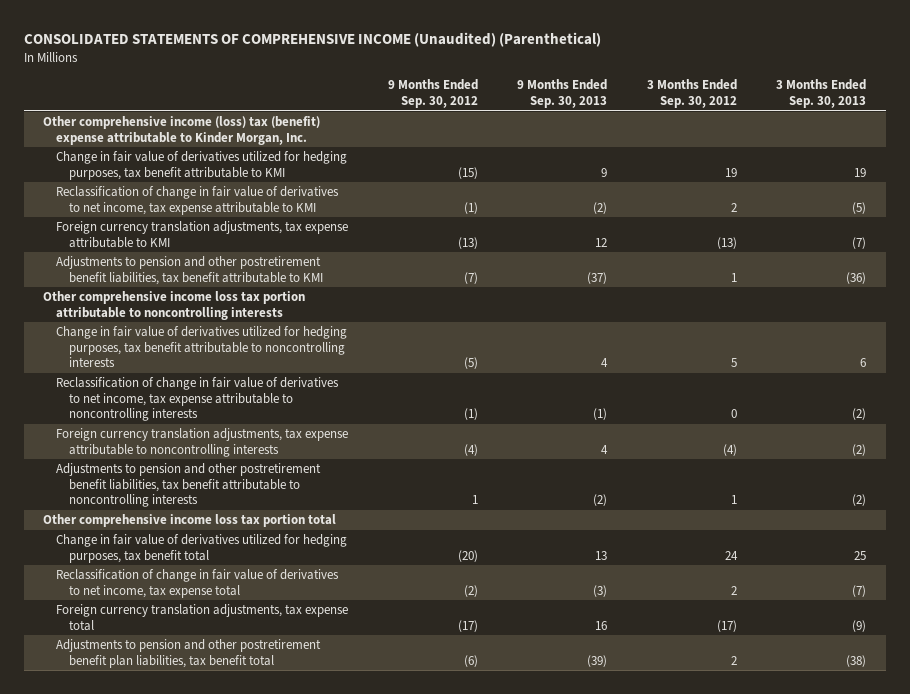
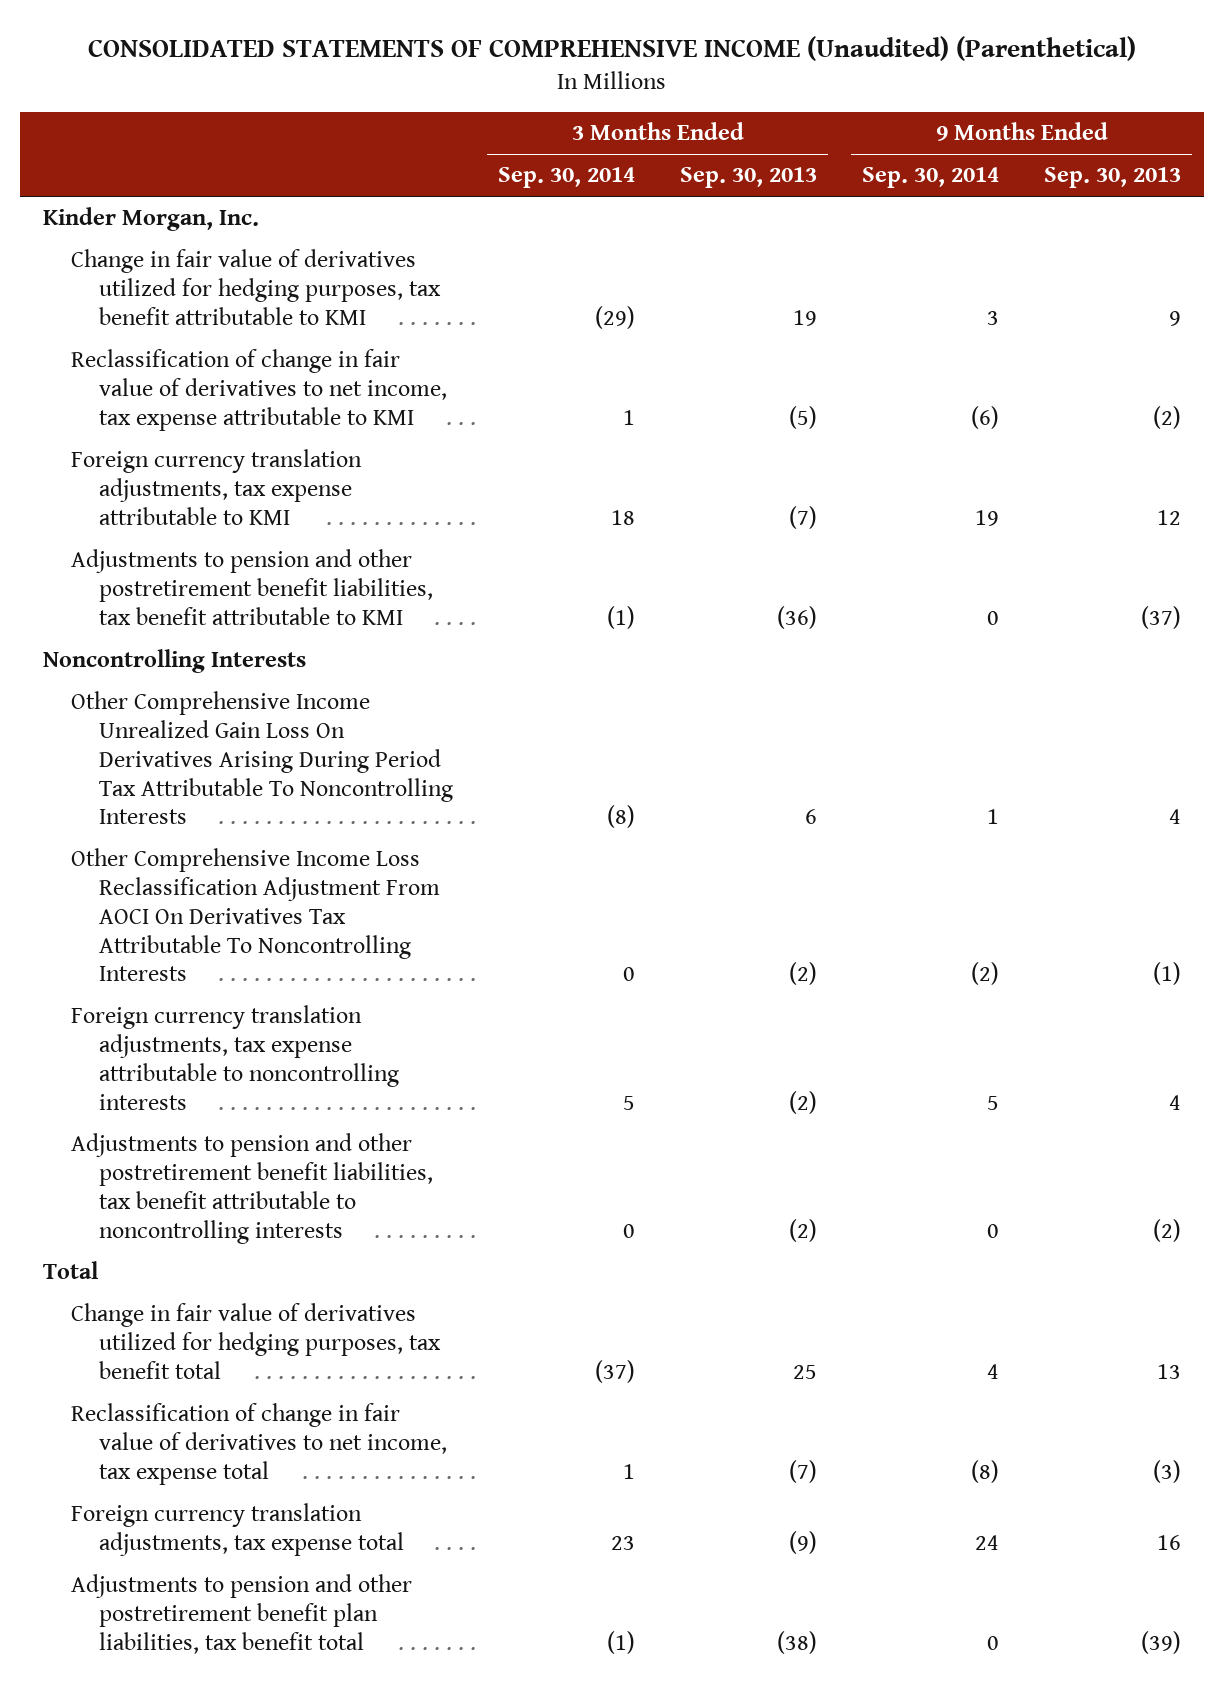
- | 9 Months Ended Sep. 30, 2012 | 9 Months Ended Sep. 30, 2013 | 3 Months Ended Sep. 30, 2012 | 3 Months Ended Sep. 30, 2013
+ | 3 Months Ended Sep. 30, 2014 | 3 Months Ended Sep. 30, 2013 | 9 Months Ended Sep. 30, 2014 | 9 Months Ended Sep. 30, 2013
- Other comprehensive income (loss) tax (benefit) expense attributable to Kinder Morgan, Inc.
+ Kinder Morgan, Inc.
- Other comprehensive income loss tax portion attributable to noncontrolling interests
- Change in fair value of derivatives utilized for hedging purposes, tax benefit attributable to noncontrolling interests | (5) | 4 | 5 | 6
- Reclassification of change in fair value of derivatives to net income, tax expense attributable to noncontrolling interests | (1) | (1) | 0 | (2)
+ Noncontrolling Interests
+ Other Comprehensive Income Unrealized Gain Loss On Derivatives Arising During Period Tax Attributable To Noncontrolling Interests | (8) | 6 | 1 | 4
+ Other Comprehensive Income Loss Reclassification Adjustment From AOCI On Derivatives Tax Attributable To Noncontrolling Interests | 0 | (2) | (2) | (1)
- Other comprehensive income loss tax portion total
+ Total

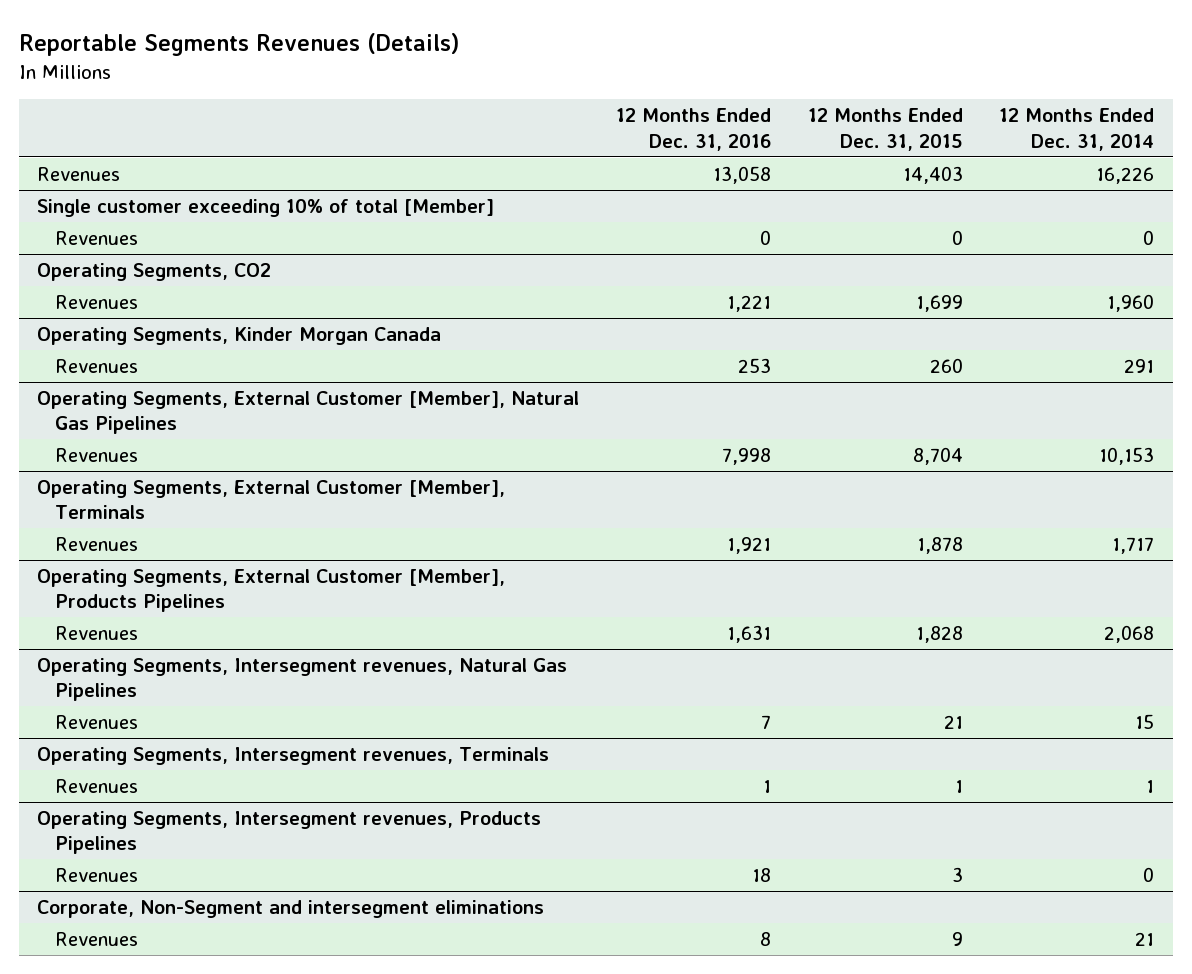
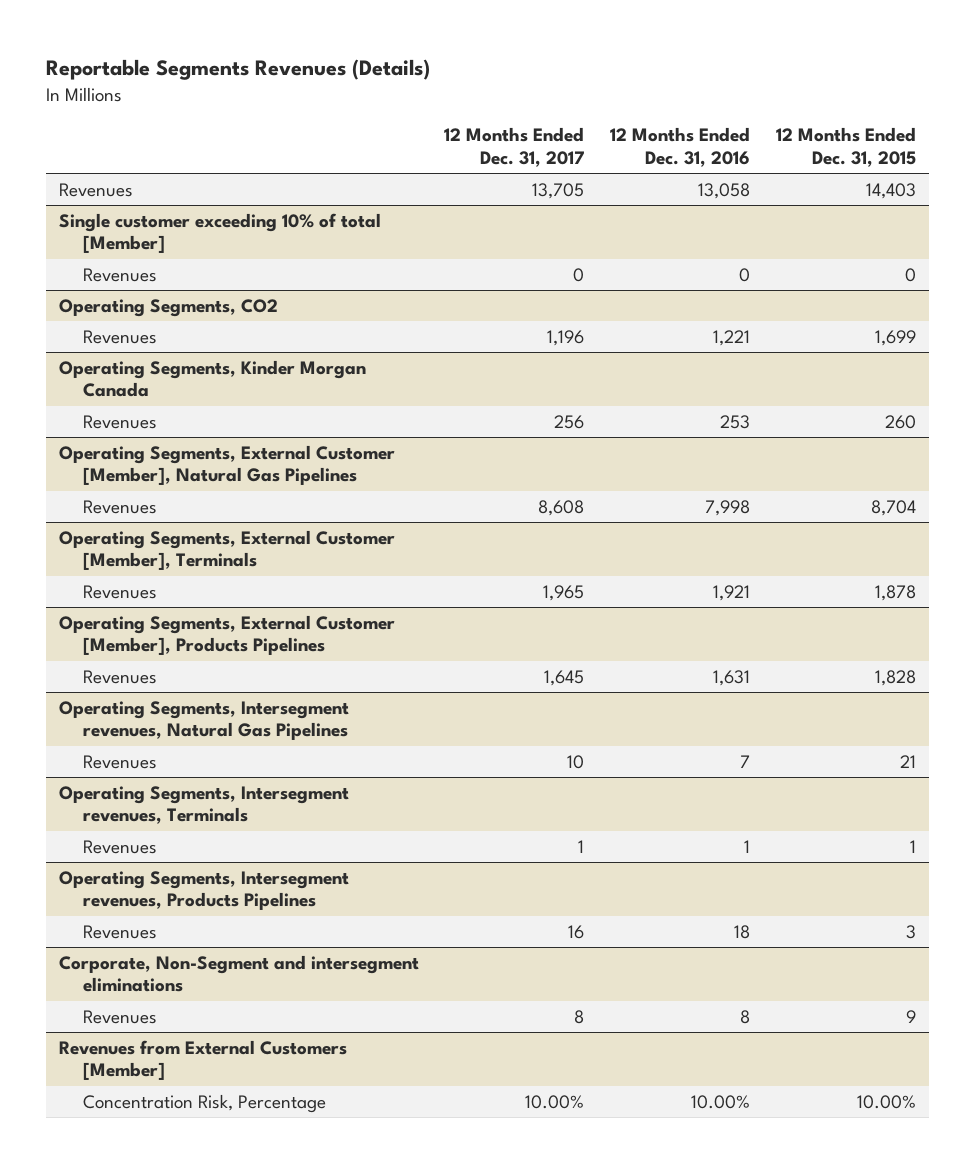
- | 12 Months Ended Dec. 31, 2016 | 12 Months Ended Dec. 31, 2015 | 12 Months Ended Dec. 31, 2014
+ | 12 Months Ended Dec. 31, 2017 | 12 Months Ended Dec. 31, 2016 | 12 Months Ended Dec. 31, 2015
+ Revenues from External Customers [Member]
+ Concentration Risk, Percentage | 10.00% | 10.00% | 10.00%

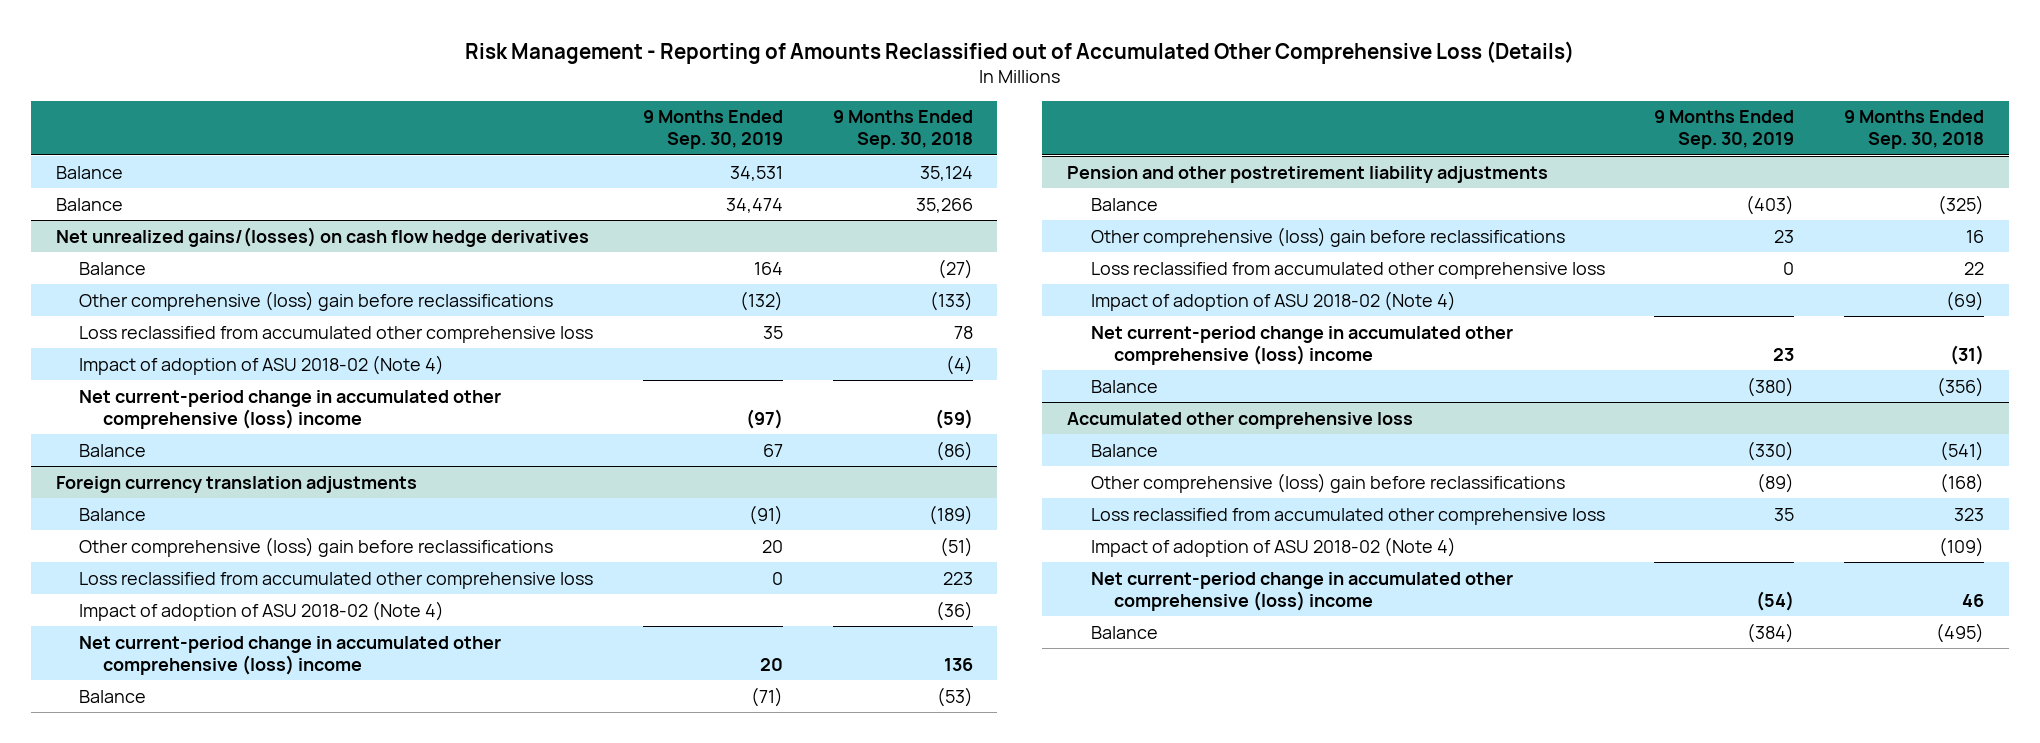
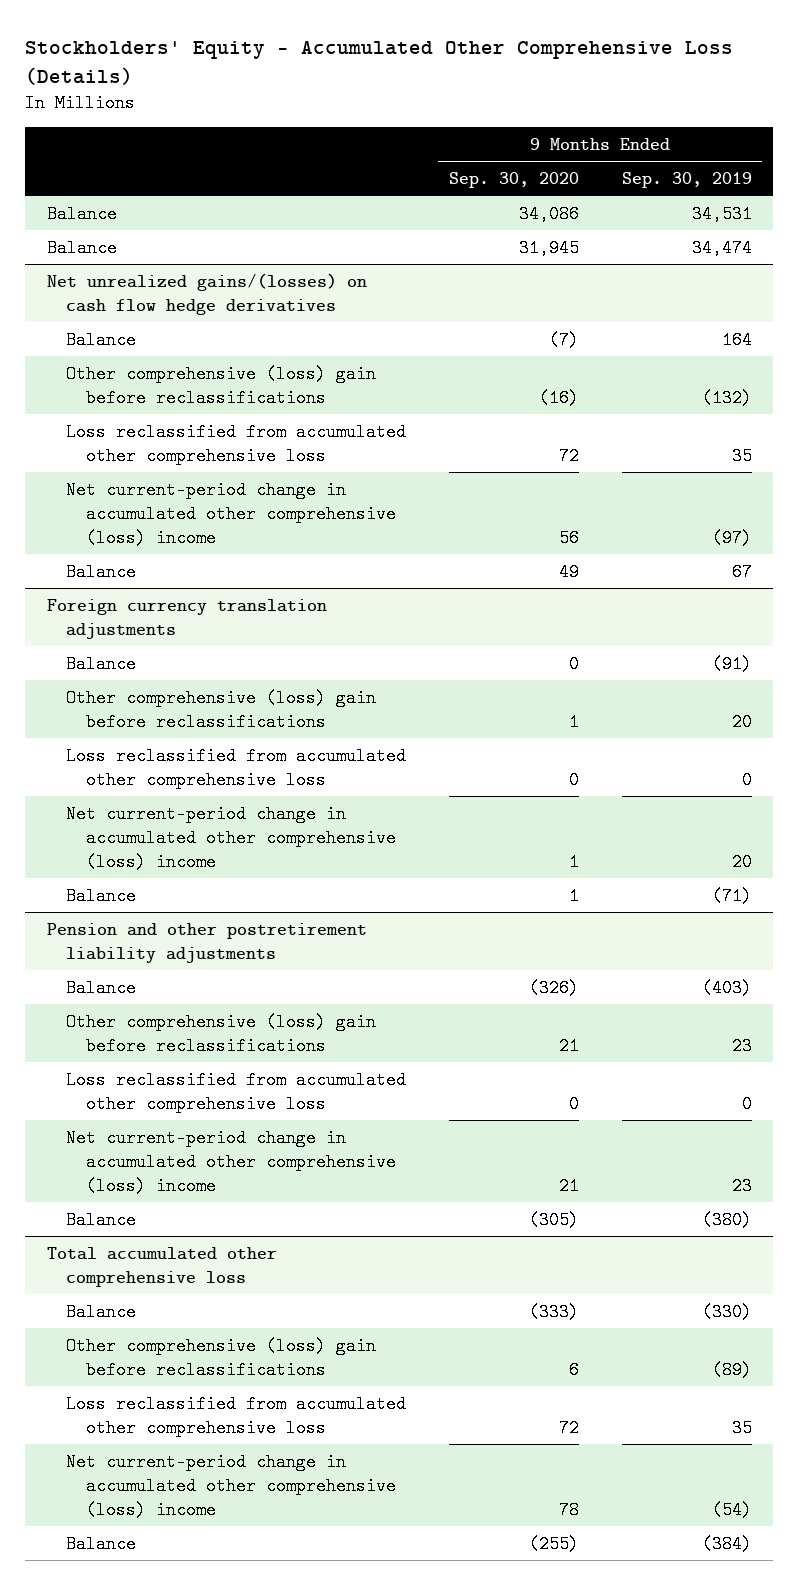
- Risk Management - Reporting of Amounts Reclassified out of Accumulated Other Comprehensive Loss (Details)
+ Stockholders' Equity - Accumulated Other Comprehensive Loss (Details)
- | 9 Months Ended Sep. 30, 2019 | 9 Months Ended Sep. 30, 2018
+ | 9 Months Ended Sep. 30, 2020 | 9 Months Ended Sep. 30, 2019
@ Net unrealized gains/(losses) on cash flow hedge derivatives
- Impact of adoption of ASU 2018-02 (Note 4) | | (4)
@ Foreign currency translation adjustments
- Impact of adoption of ASU 2018-02 (Note 4) | | (36)
@ Pension and other postretirement liability adjustments
- Impact of adoption of ASU 2018-02 (Note 4) | | (69)
- Accumulated other comprehensive loss
+ Total accumulated other comprehensive loss
- Impact of adoption of ASU 2018-02 (Note 4) | | (109)

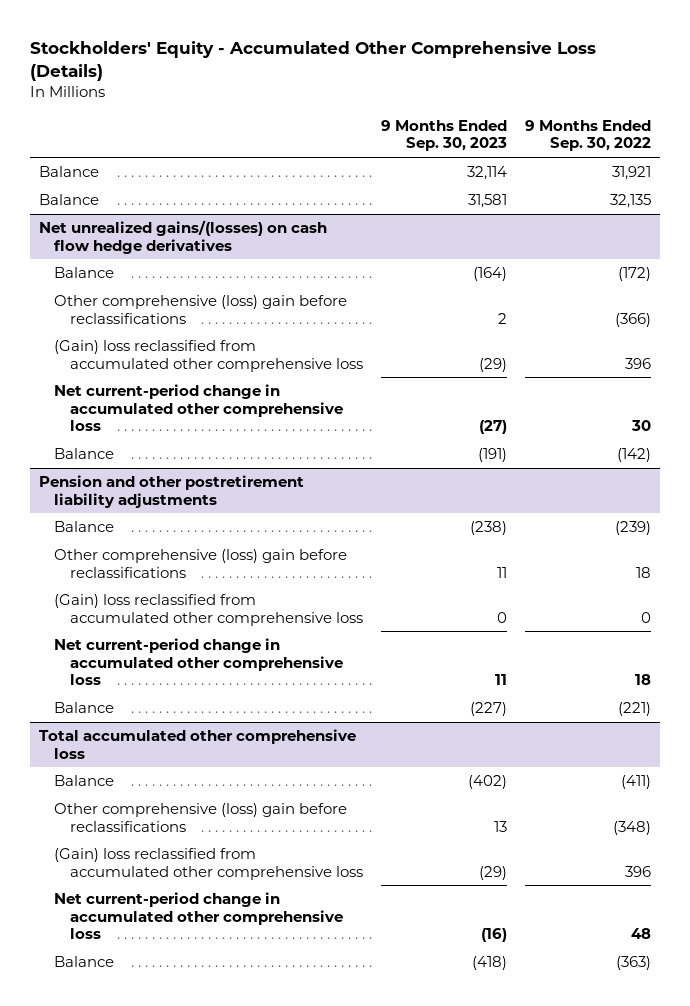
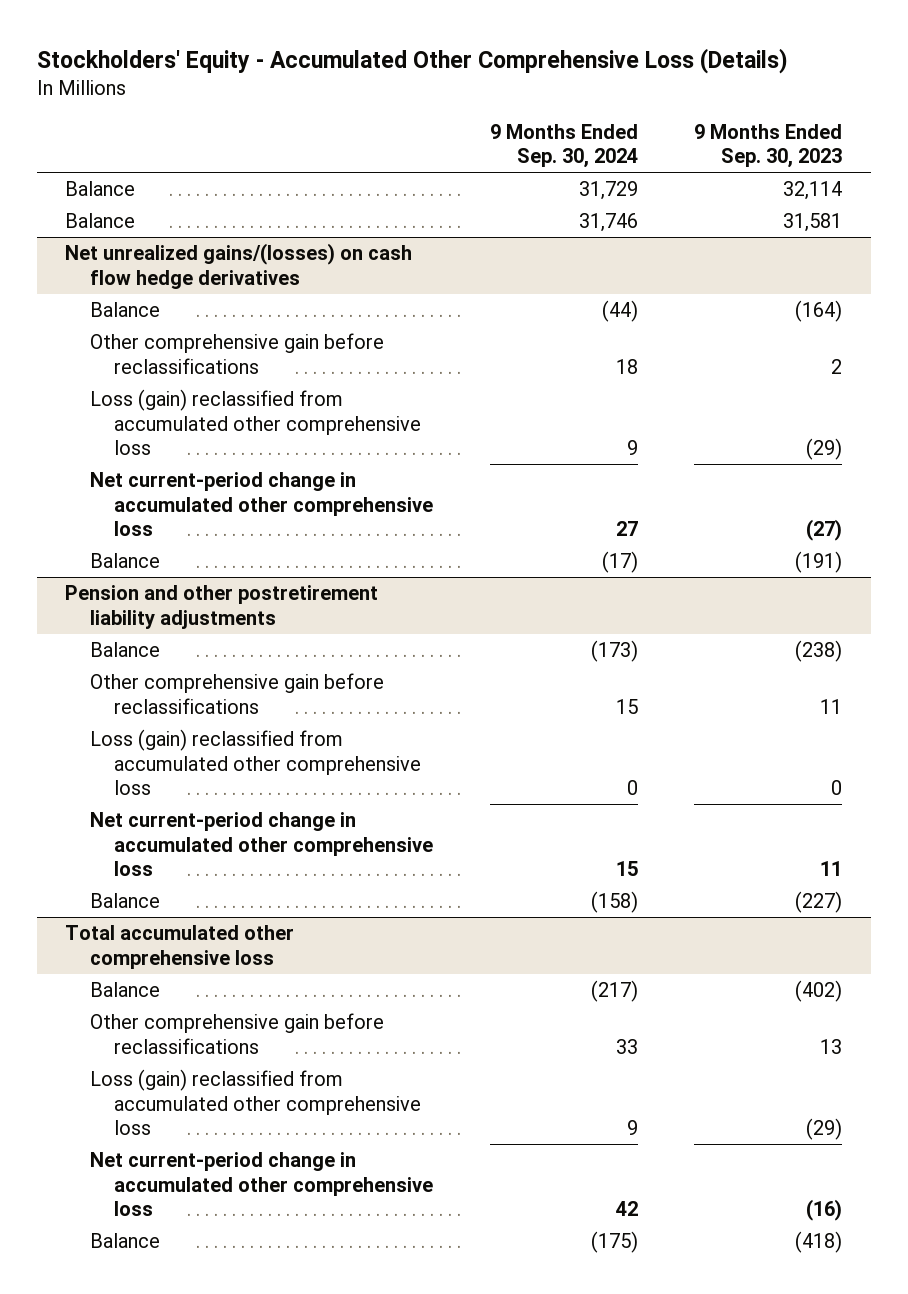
- | 9 Months Ended Sep. 30, 2023 | 9 Months Ended Sep. 30, 2022
+ | 9 Months Ended Sep. 30, 2024 | 9 Months Ended Sep. 30, 2023
@ Net unrealized gains/(losses) on cash flow hedge derivatives
- Other comprehensive (loss) gain before reclassifications | 2 | (366)
- (Gain) loss reclassified from accumulated other comprehensive loss | (29) | 396
+ Other comprehensive gain before reclassifications | 18 | 2
+ Loss (gain) reclassified from accumulated other comprehensive loss | 9 | (29)
@ Pension and other postretirement liability adjustments
- Other comprehensive (loss) gain before reclassifications | 11 | 18
- (Gain) loss reclassified from accumulated other comprehensive loss | 0 | 0
+ Other comprehensive gain before reclassifications | 15 | 11
+ Loss (gain) reclassified from accumulated other comprehensive loss | 0 | 0
@ Total accumulated other comprehensive loss
- Other comprehensive (loss) gain before reclassifications | 13 | (348)
- (Gain) loss reclassified from accumulated other comprehensive loss | (29) | 396
+ Other comprehensive gain before reclassifications | 33 | 13
+ Loss (gain) reclassified from accumulated other comprehensive loss | 9 | (29)

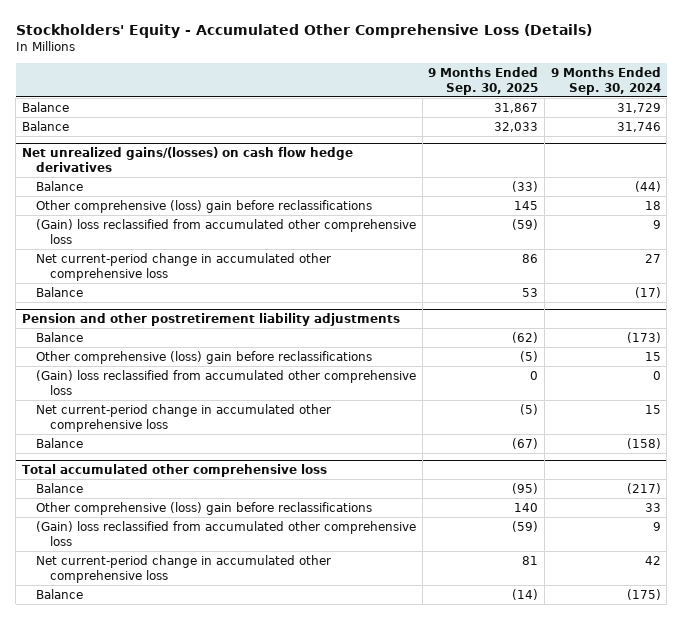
- | 9 Months Ended Sep. 30, 2024 | 9 Months Ended Sep. 30, 2023
+ | 9 Months Ended Sep. 30, 2025 | 9 Months Ended Sep. 30, 2024
@ Net unrealized gains/(losses) on cash flow hedge derivatives
- Other comprehensive gain before reclassifications | 18 | 2
- Loss (gain) reclassified from accumulated other comprehensive loss | 9 | (29)
+ Other comprehensive (loss) gain before reclassifications | 145 | 18
+ (Gain) loss reclassified from accumulated other comprehensive loss | (59) | 9
@ Pension and other postretirement liability adjustments
- Other comprehensive gain before reclassifications | 15 | 11
- Loss (gain) reclassified from accumulated other comprehensive loss | 0 | 0
+ Other comprehensive (loss) gain before reclassifications | (5) | 15
+ (Gain) loss reclassified from accumulated other comprehensive loss | 0 | 0
@ Total accumulated other comprehensive loss
- Other comprehensive gain before reclassifications | 33 | 13
- Loss (gain) reclassified from accumulated other comprehensive loss | 9 | (29)
+ Other comprehensive (loss) gain before reclassifications | 140 | 33
+ (Gain) loss reclassified from accumulated other comprehensive loss | (59) | 9

